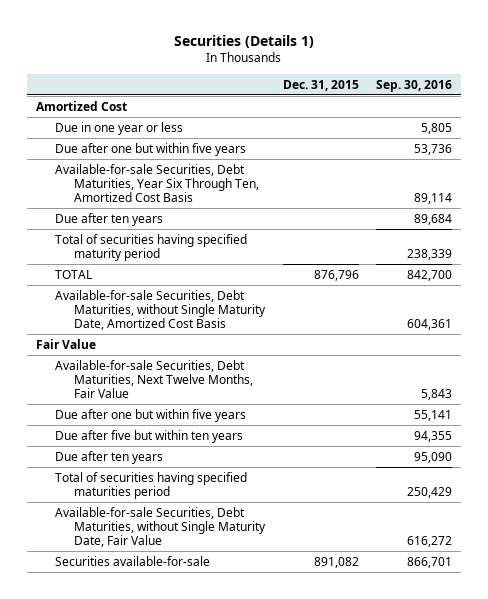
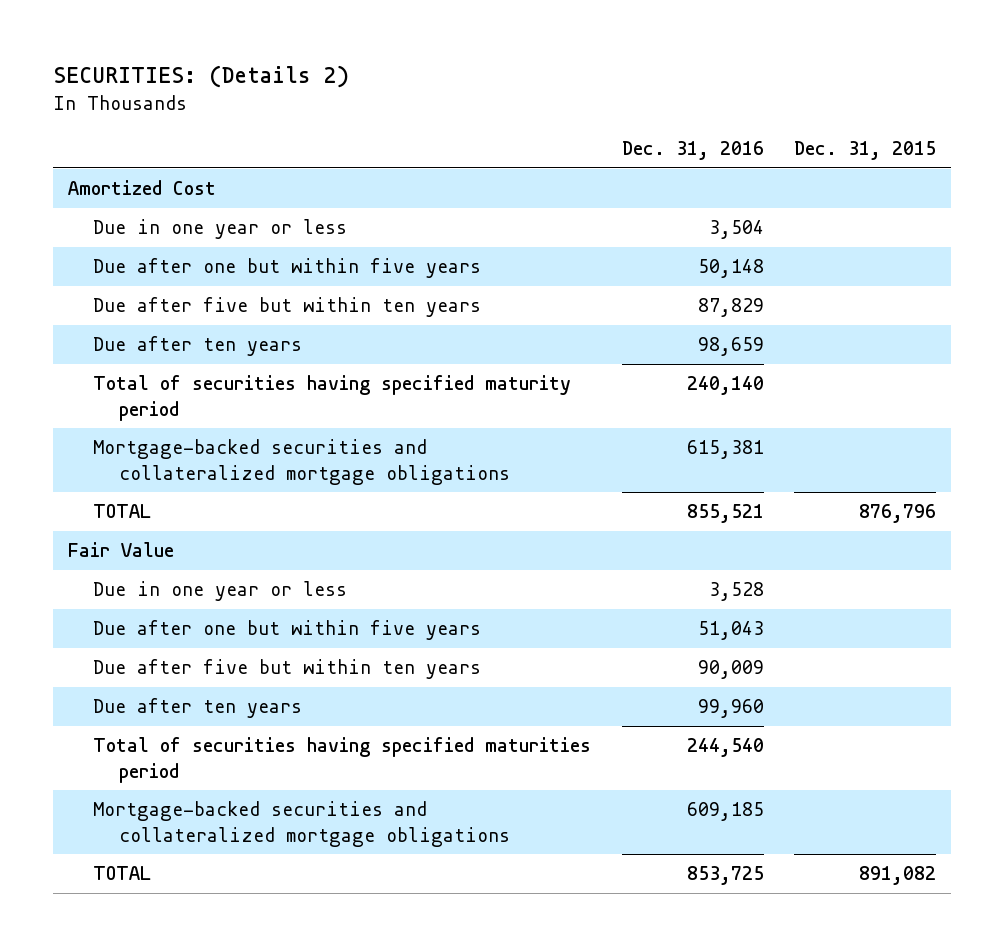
- Securities (Details 1)
+ SECURITIES: (Details 2)
- | Dec. 31, 2015 | Sep. 30, 2016
+ | Dec. 31, 2016 | Dec. 31, 2015
- Available-for-sale Securities, Debt Maturities, Year Six Through Ten, Amortized Cost Basis | | 89,114
+ Due after five but within ten years | 87,829 |
+ Mortgage-backed securities and collateralized mortgage obligations | 615,381 |
- Available-for-sale Securities, Debt Maturities, without Single Maturity Date, Amortized Cost Basis | | 604,361
- Available-for-sale Securities, Debt Maturities, Next Twelve Months, Fair Value | | 5,843
+ Due in one year or less | 3,528 |
- Available-for-sale Securities, Debt Maturities, without Single Maturity Date, Fair Value | | 616,272
- Securities available-for-sale | 891,082 | 866,701
+ Mortgage-backed securities and collateralized mortgage obligations | 609,185 |
+ TOTAL | 853,725 | 891,082

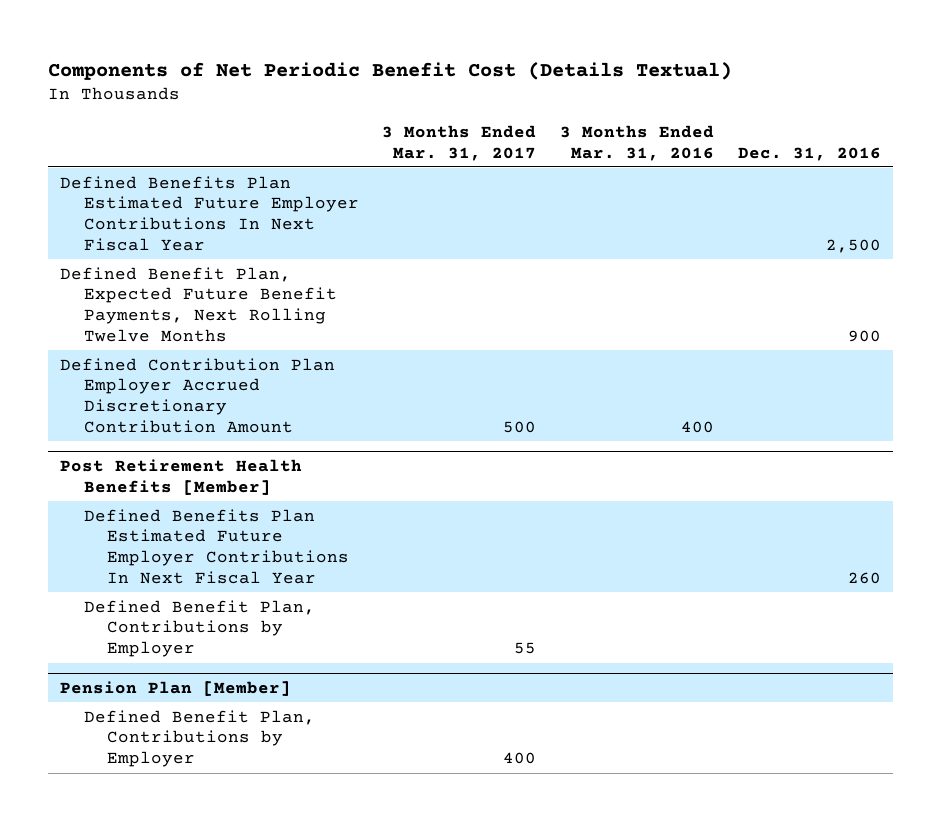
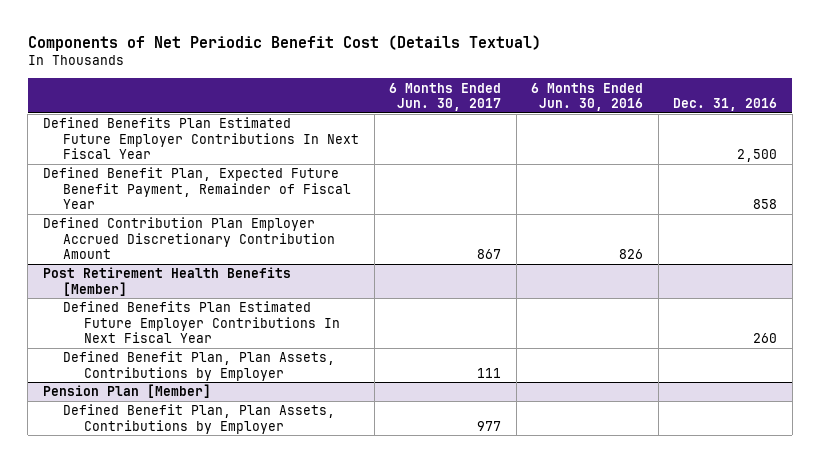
- | 3 Months Ended Mar. 31, 2017 | 3 Months Ended Mar. 31, 2016 | Dec. 31, 2016
+ | 6 Months Ended Jun. 30, 2017 | 6 Months Ended Jun. 30, 2016 | Dec. 31, 2016
- Defined Benefit Plan, Expected Future Benefit Payments, Next Rolling Twelve Months | | | 900
+ Defined Benefit Plan, Expected Future Benefit Payment, Remainder of Fiscal Year | | | 858
@ Post Retirement Health Benefits [Member]
- Defined Benefit Plan, Contributions by Employer | 55 | |
+ Defined Benefit Plan, Plan Assets, Contributions by Employer | 111 | |
@ Pension Plan [Member]
- Defined Benefit Plan, Contributions by Employer | 400 | |
+ Defined Benefit Plan, Plan Assets, Contributions by Employer | 977 | |

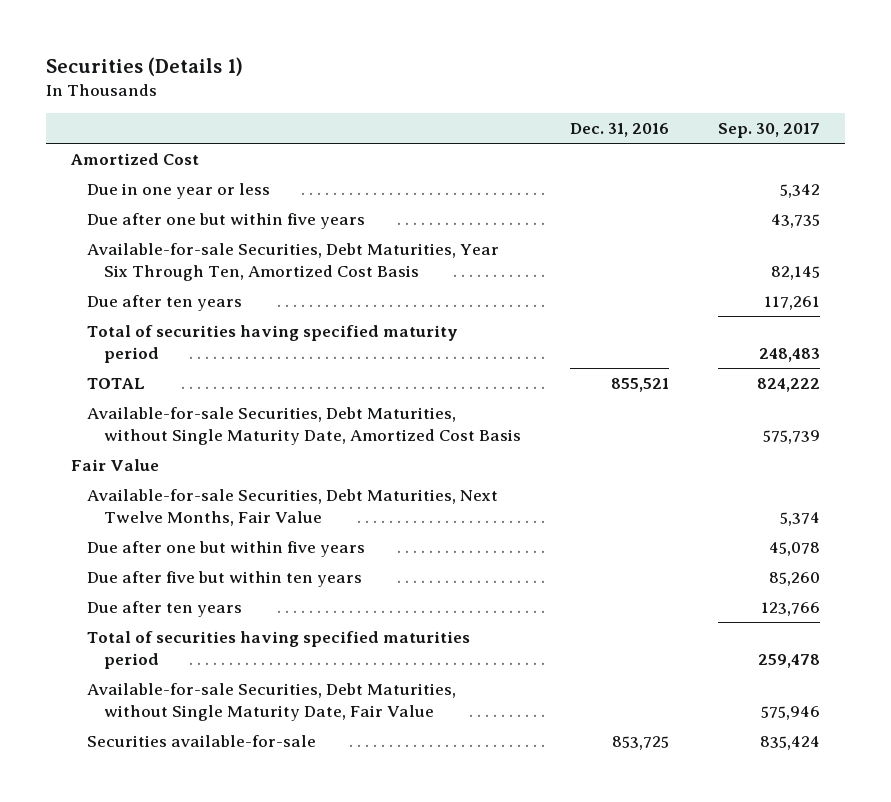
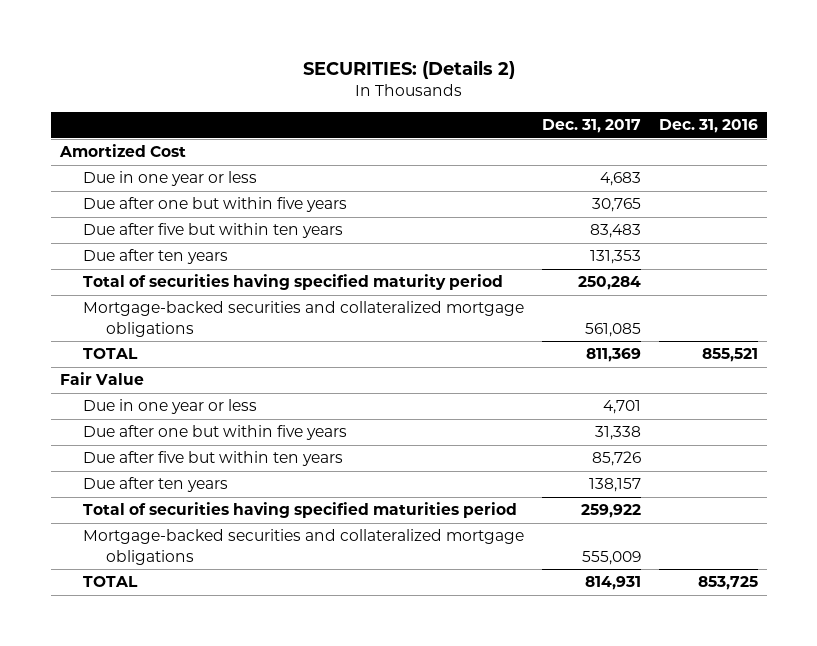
- Securities (Details 1)
+ SECURITIES: (Details 2)
- | Dec. 31, 2016 | Sep. 30, 2017
+ | Dec. 31, 2017 | Dec. 31, 2016
- Available-for-sale Securities, Debt Maturities, Year Six Through Ten, Amortized Cost Basis | | 82,145
+ Due after five but within ten years | 83,483 |
+ Mortgage-backed securities and collateralized mortgage obligations | 561,085 |
- Available-for-sale Securities, Debt Maturities, without Single Maturity Date, Amortized Cost Basis | | 575,739
- Available-for-sale Securities, Debt Maturities, Next Twelve Months, Fair Value | | 5,374
+ Due in one year or less | 4,701 |
- Available-for-sale Securities, Debt Maturities, without Single Maturity Date, Fair Value | | 575,946
- Securities available-for-sale | 853,725 | 835,424
+ Mortgage-backed securities and collateralized mortgage obligations | 555,009 |
+ TOTAL | 814,931 | 853,725

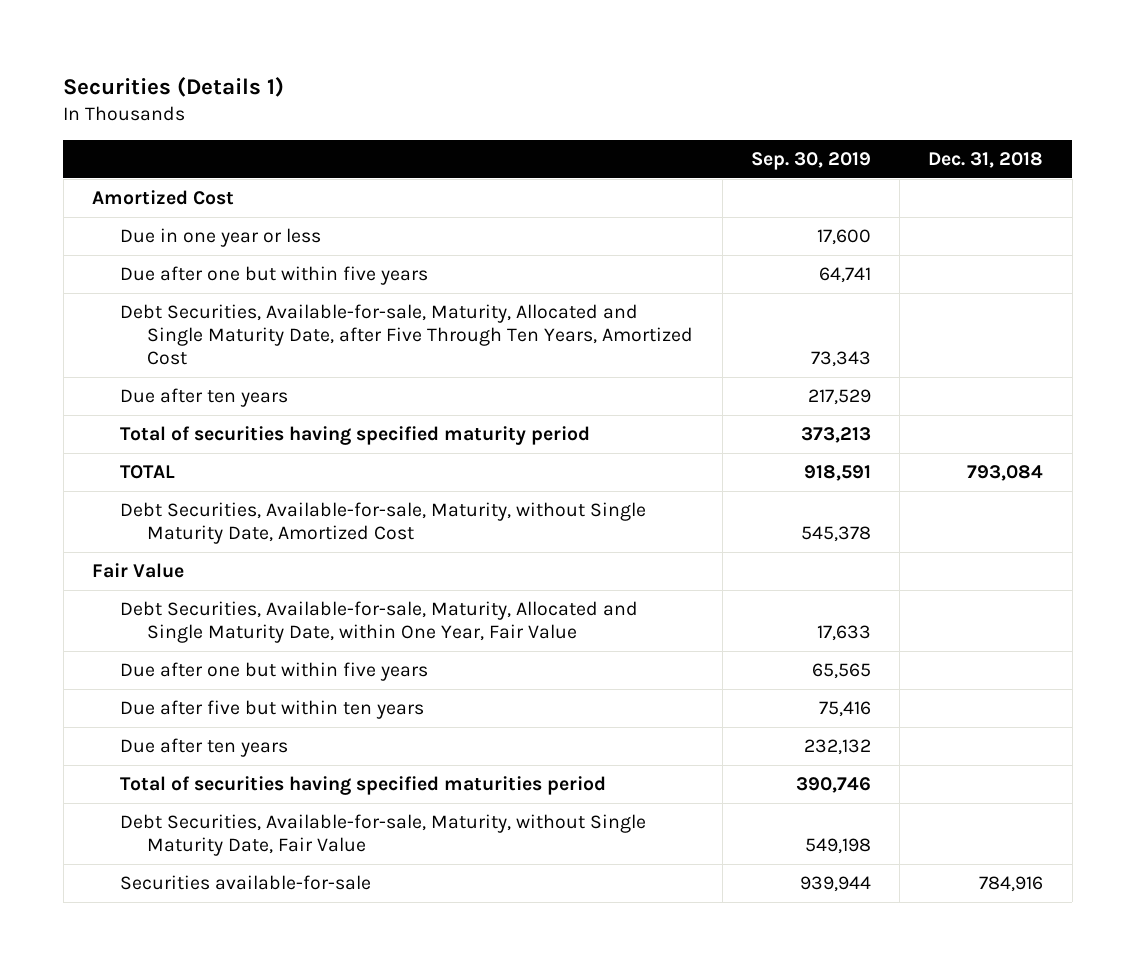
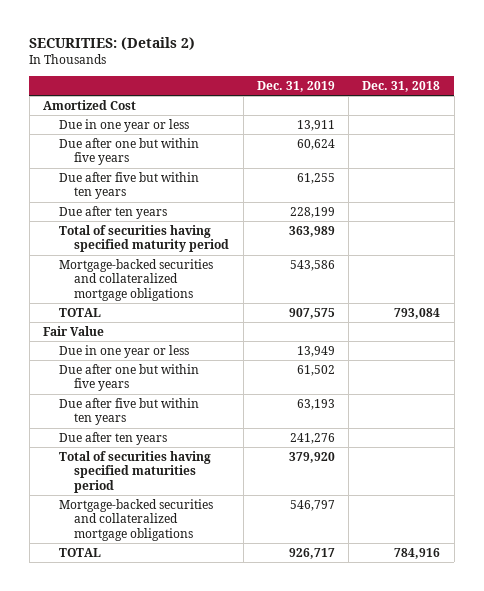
- Securities (Details 1)
+ SECURITIES: (Details 2)
- | Sep. 30, 2019 | Dec. 31, 2018
+ | Dec. 31, 2019 | Dec. 31, 2018
- Debt Securities, Available-for-sale, Maturity, Allocated and Single Maturity Date, after Five Through Ten Years, Amortized Cost | 73,343 |
+ Due after five but within ten years | 61,255 |
+ Mortgage-backed securities and collateralized mortgage obligations | 543,586 |
- Debt Securities, Available-for-sale, Maturity, without Single Maturity Date, Amortized Cost | 545,378 |
- Debt Securities, Available-for-sale, Maturity, Allocated and Single Maturity Date, within One Year, Fair Value | 17,633 |
+ Due in one year or less | 13,949 |
- Debt Securities, Available-for-sale, Maturity, without Single Maturity Date, Fair Value | 549,198 |
- Securities available-for-sale | 939,944 | 784,916
+ Mortgage-backed securities and collateralized mortgage obligations | 546,797 |
+ TOTAL | 926,717 | 784,916

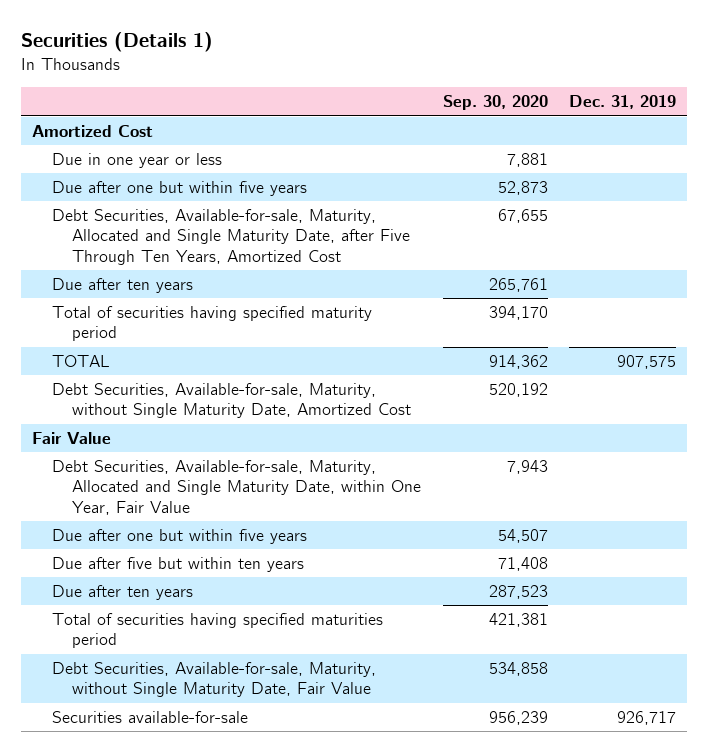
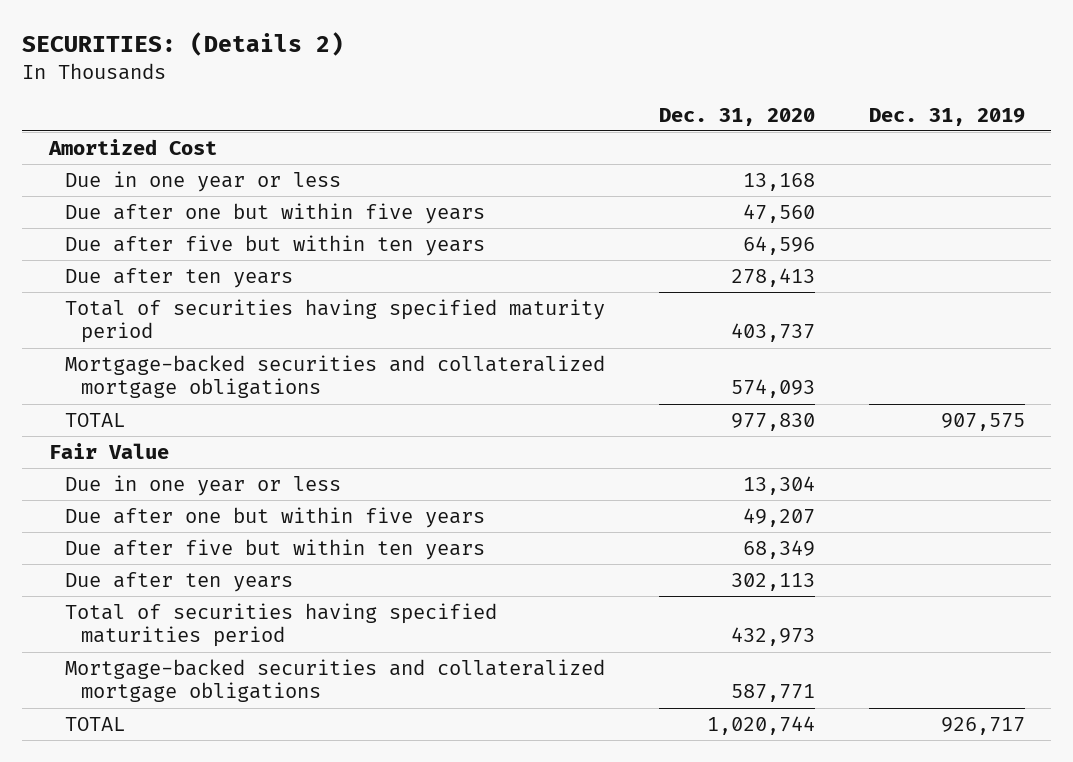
- Securities (Details 1)
+ SECURITIES: (Details 2)
- | Sep. 30, 2020 | Dec. 31, 2019
+ | Dec. 31, 2020 | Dec. 31, 2019
- Debt Securities, Available-for-sale, Maturity, Allocated and Single Maturity Date, after Five Through Ten Years, Amortized Cost | 67,655 |
+ Due after five but within ten years | 64,596 |
+ Mortgage-backed securities and collateralized mortgage obligations | 574,093 |
- Debt Securities, Available-for-sale, Maturity, without Single Maturity Date, Amortized Cost | 520,192 |
- Debt Securities, Available-for-sale, Maturity, Allocated and Single Maturity Date, within One Year, Fair Value | 7,943 |
+ Due in one year or less | 13,304 |
- Debt Securities, Available-for-sale, Maturity, without Single Maturity Date, Fair Value | 534,858 |
- Securities available-for-sale | 956,239 | 926,717
+ Mortgage-backed securities and collateralized mortgage obligations | 587,771 |
+ TOTAL | 1,020,744 | 926,717

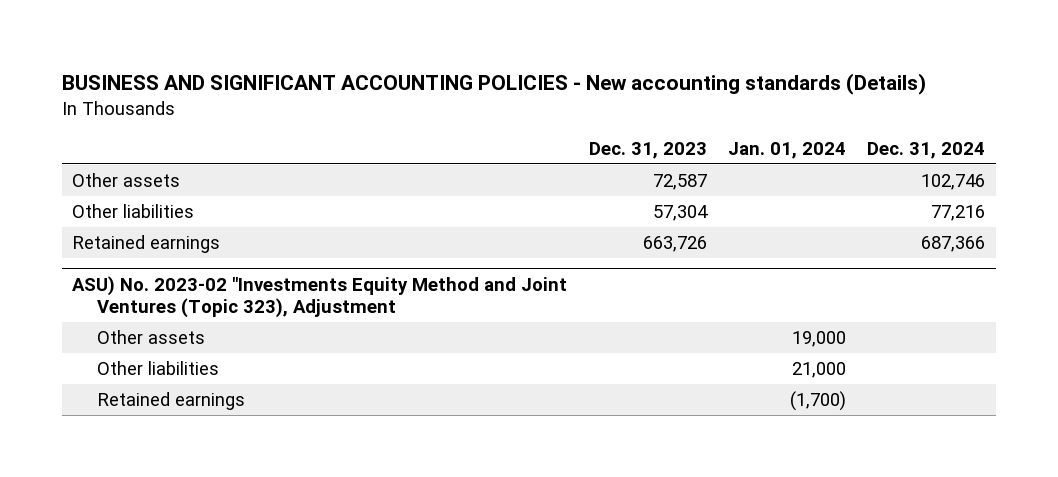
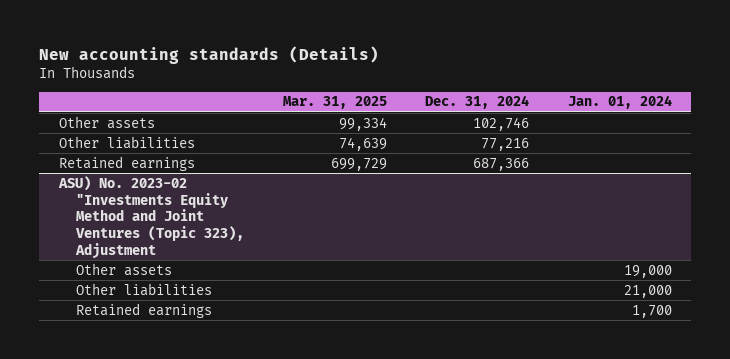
- BUSINESS AND SIGNIFICANT ACCOUNTING POLICIES - New accounting standards (Details)
+ New accounting standards (Details)
- | Dec. 31, 2023 | Jan. 01, 2024 | Dec. 31, 2024
+ | Mar. 31, 2025 | Dec. 31, 2024 | Jan. 01, 2024
@ ASU) No. 2023-02 "Investments Equity Method and Joint Ventures (Topic 323), Adjustment
- Retained earnings | | (1,700) |
+ Retained earnings | | | 1,700

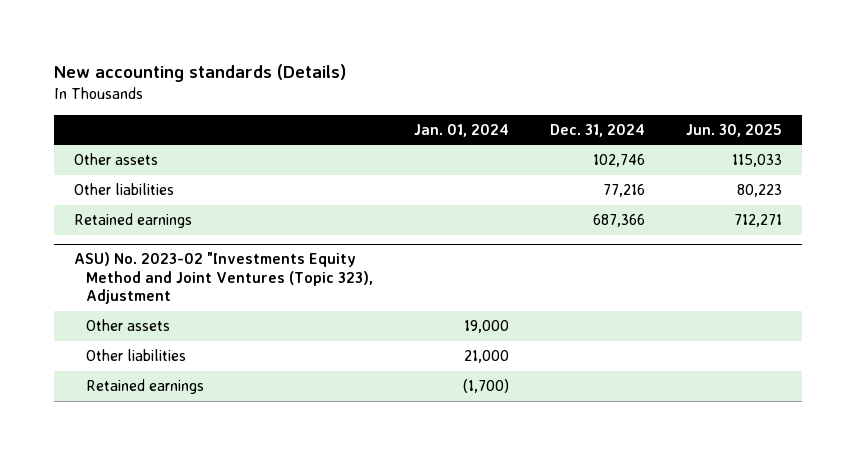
- | Mar. 31, 2025 | Dec. 31, 2024 | Jan. 01, 2024
+ | Jan. 01, 2024 | Dec. 31, 2024 | Jun. 30, 2025
@ ASU) No. 2023-02 "Investments Equity Method and Joint Ventures (Topic 323), Adjustment
- Retained earnings | | | 1,700
+ Retained earnings | (1,700) | |

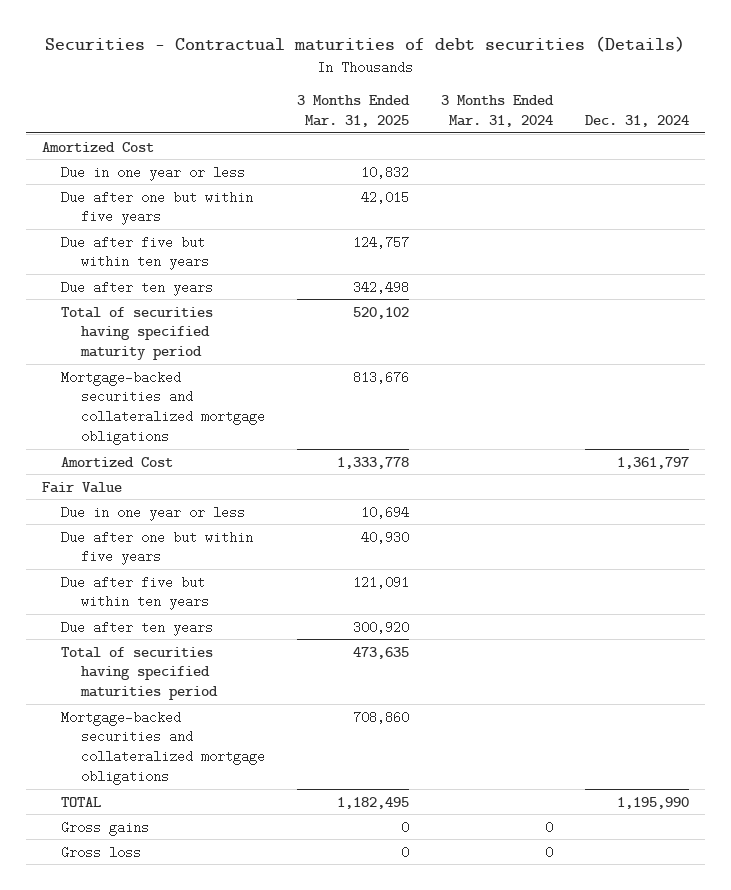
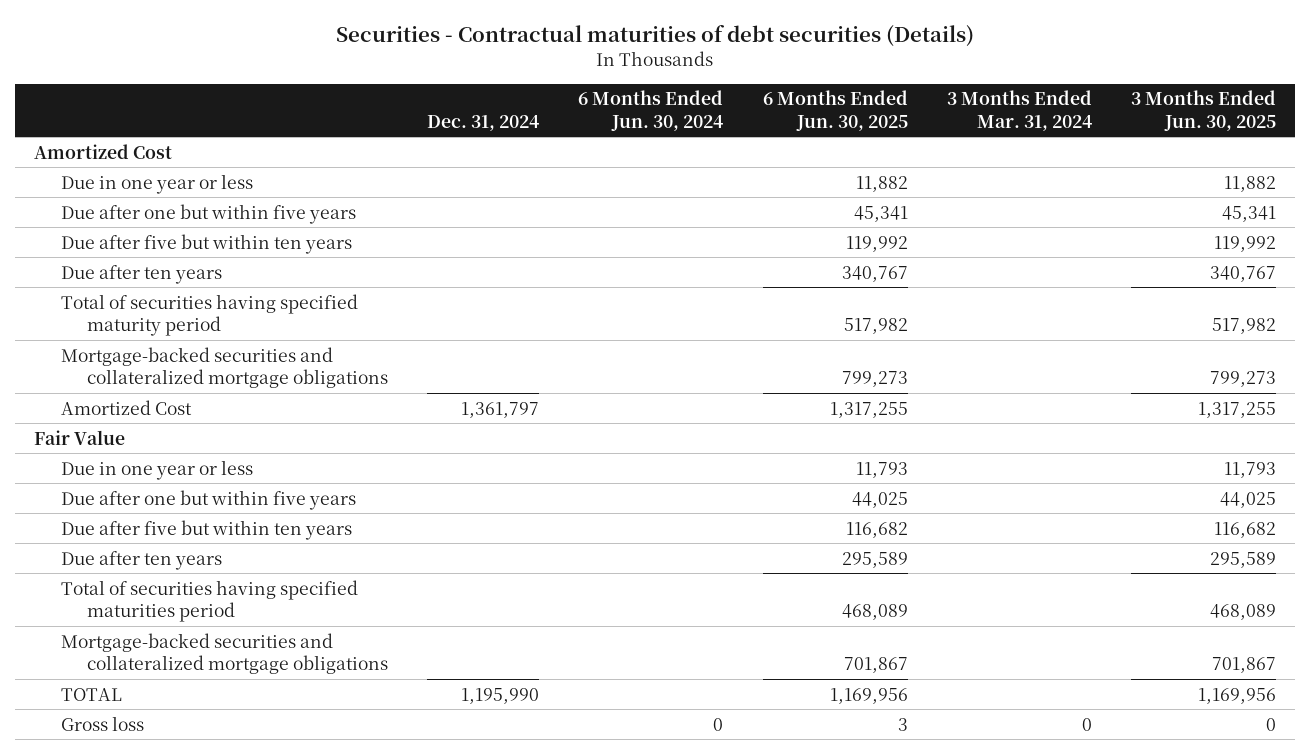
- | 3 Months Ended Mar. 31, 2025 | 3 Months Ended Mar. 31, 2024 | Dec. 31, 2024
+ | Dec. 31, 2024 | 6 Months Ended Jun. 30, 2024 | 6 Months Ended Jun. 30, 2025 | 3 Months Ended Mar. 31, 2024 | 3 Months Ended Jun. 30, 2025
- Gross gains | 0 | 0 |

